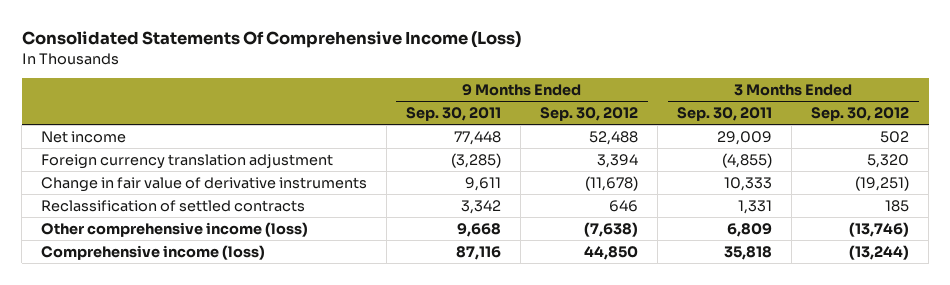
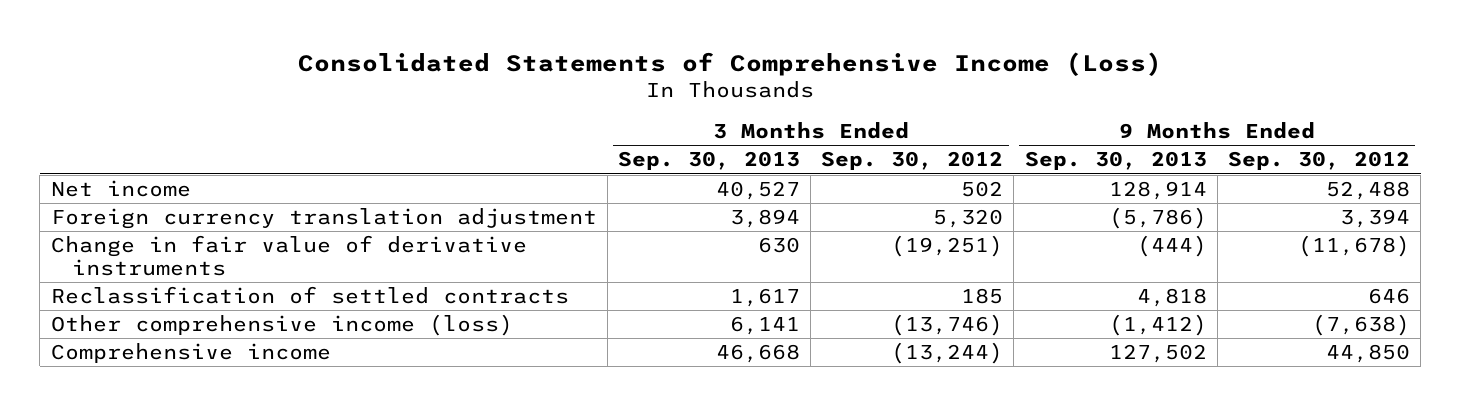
- Consolidated Statements Of Comprehensive Income (Loss)
+ Consolidated Statements of Comprehensive Income (Loss)
- | 9 Months Ended Sep. 30, 2011 | 9 Months Ended Sep. 30, 2012 | 3 Months Ended Sep. 30, 2011 | 3 Months Ended Sep. 30, 2012
+ | 3 Months Ended Sep. 30, 2013 | 3 Months Ended Sep. 30, 2012 | 9 Months Ended Sep. 30, 2013 | 9 Months Ended Sep. 30, 2012
- Comprehensive income (loss) | 87,116 | 44,850 | 35,818 | (13,244)
+ Comprehensive income | 46,668 | (13,244) | 127,502 | 44,850

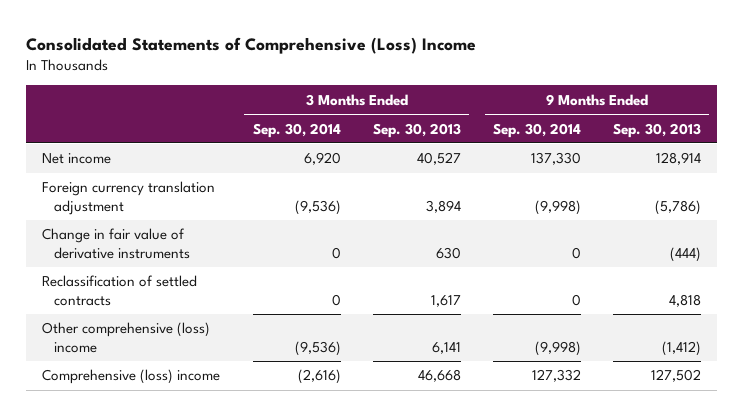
- Consolidated Statements of Comprehensive Income (Loss)
+ Consolidated Statements of Comprehensive (Loss) Income
- | 3 Months Ended Sep. 30, 2013 | 3 Months Ended Sep. 30, 2012 | 9 Months Ended Sep. 30, 2013 | 9 Months Ended Sep. 30, 2012
+ | 3 Months Ended Sep. 30, 2014 | 3 Months Ended Sep. 30, 2013 | 9 Months Ended Sep. 30, 2014 | 9 Months Ended Sep. 30, 2013
- Other comprehensive income (loss) | 6,141 | (13,746) | (1,412) | (7,638)
- Comprehensive income | 46,668 | (13,244) | 127,502 | 44,850
+ Other comprehensive (loss) income | (9,536) | 6,141 | (9,998) | (1,412)
+ Comprehensive (loss) income | (2,616) | 46,668 | 127,332 | 127,502

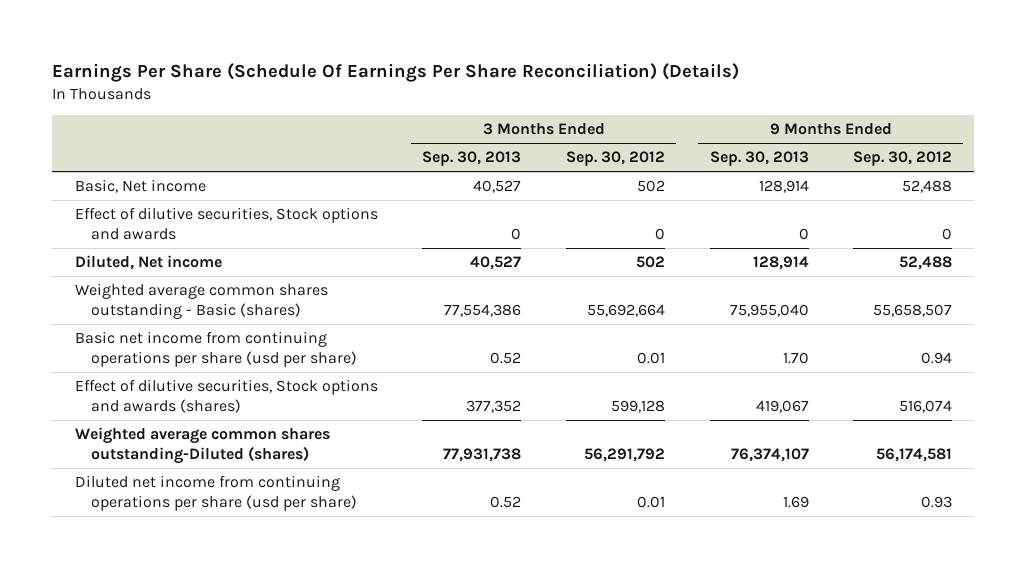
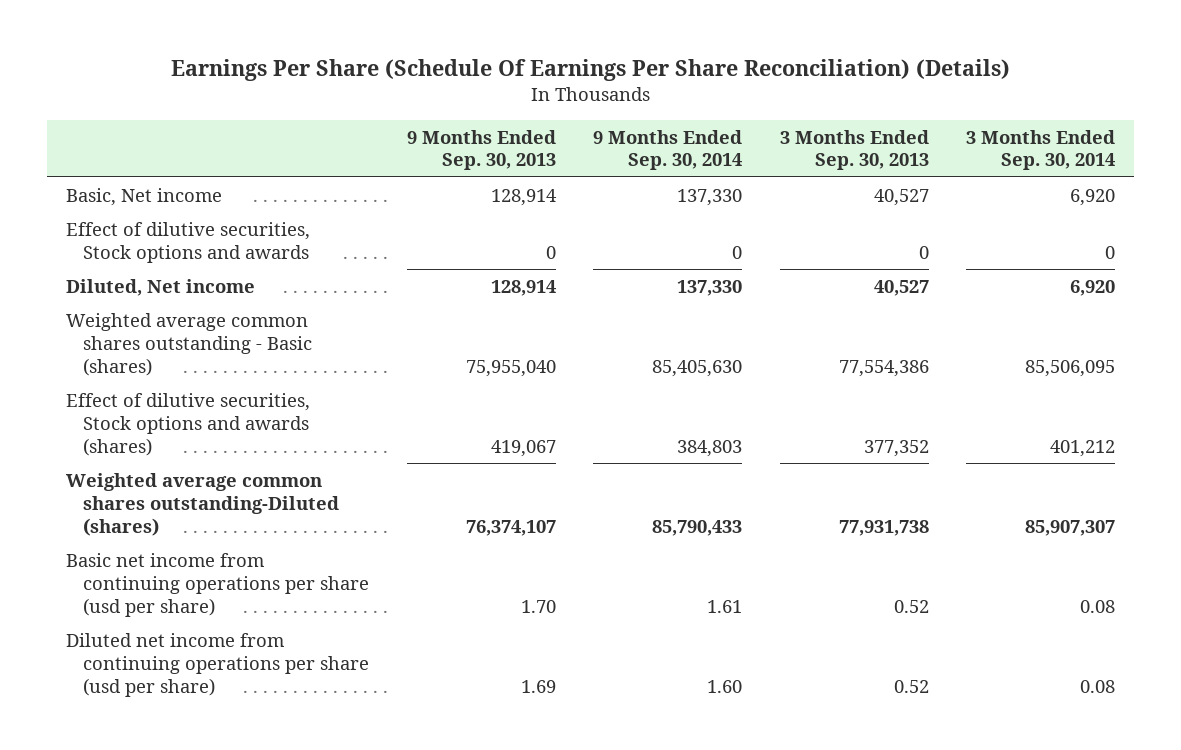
- | 3 Months Ended Sep. 30, 2013 | 3 Months Ended Sep. 30, 2012 | 9 Months Ended Sep. 30, 2013 | 9 Months Ended Sep. 30, 2012
+ | 9 Months Ended Sep. 30, 2013 | 9 Months Ended Sep. 30, 2014 | 3 Months Ended Sep. 30, 2013 | 3 Months Ended Sep. 30, 2014
moved down: Basic net income from continuing operations per share (usd per share) | 1.70 | 1.61 | 0.52 | 0.08

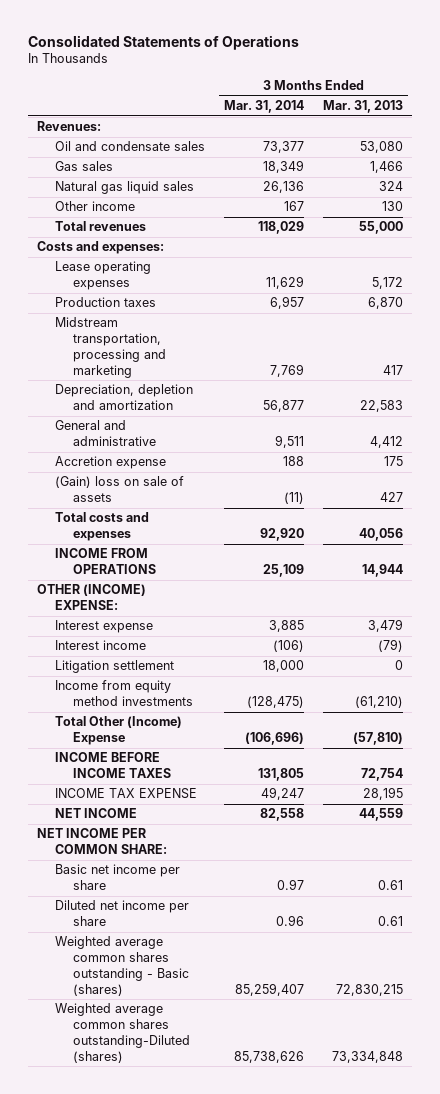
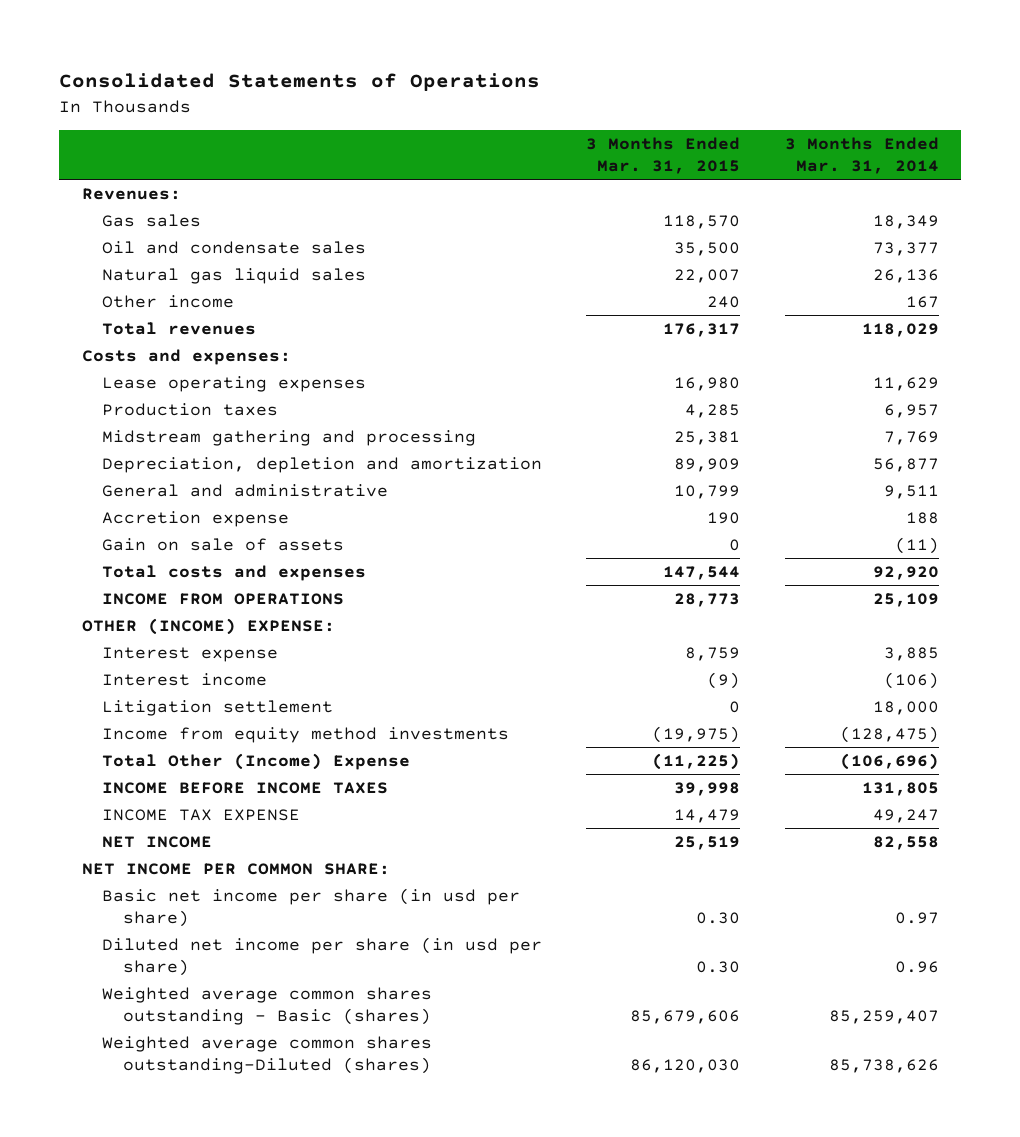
- | 3 Months Ended Mar. 31, 2014 | 3 Months Ended Mar. 31, 2013
+ | 3 Months Ended Mar. 31, 2015 | 3 Months Ended Mar. 31, 2014
moved down: Oil and condensate sales | 35,500 | 73,377
- Midstream transportation, processing and marketing | 7,769 | 417
+ Midstream gathering and processing | 25,381 | 7,769
- (Gain) loss on sale of assets | (11) | 427
+ Gain on sale of assets | 0 | (11)
- Basic net income per share | 0.97 | 0.61
- Diluted net income per share | 0.96 | 0.61
+ Basic net income per share (in usd per share) | 0.30 | 0.97
+ Diluted net income per share (in usd per share) | 0.30 | 0.96

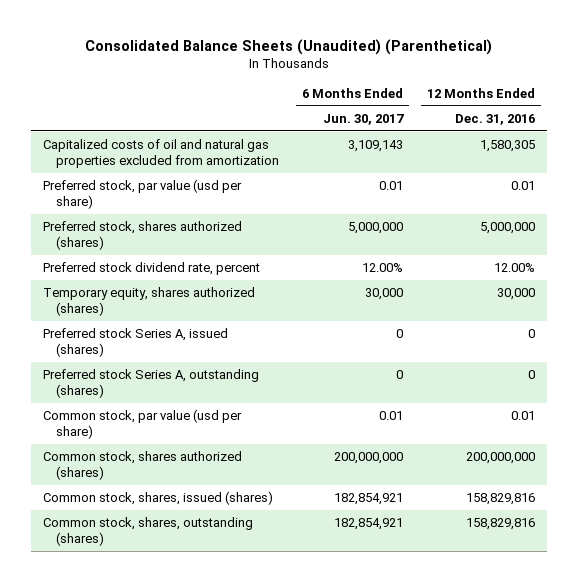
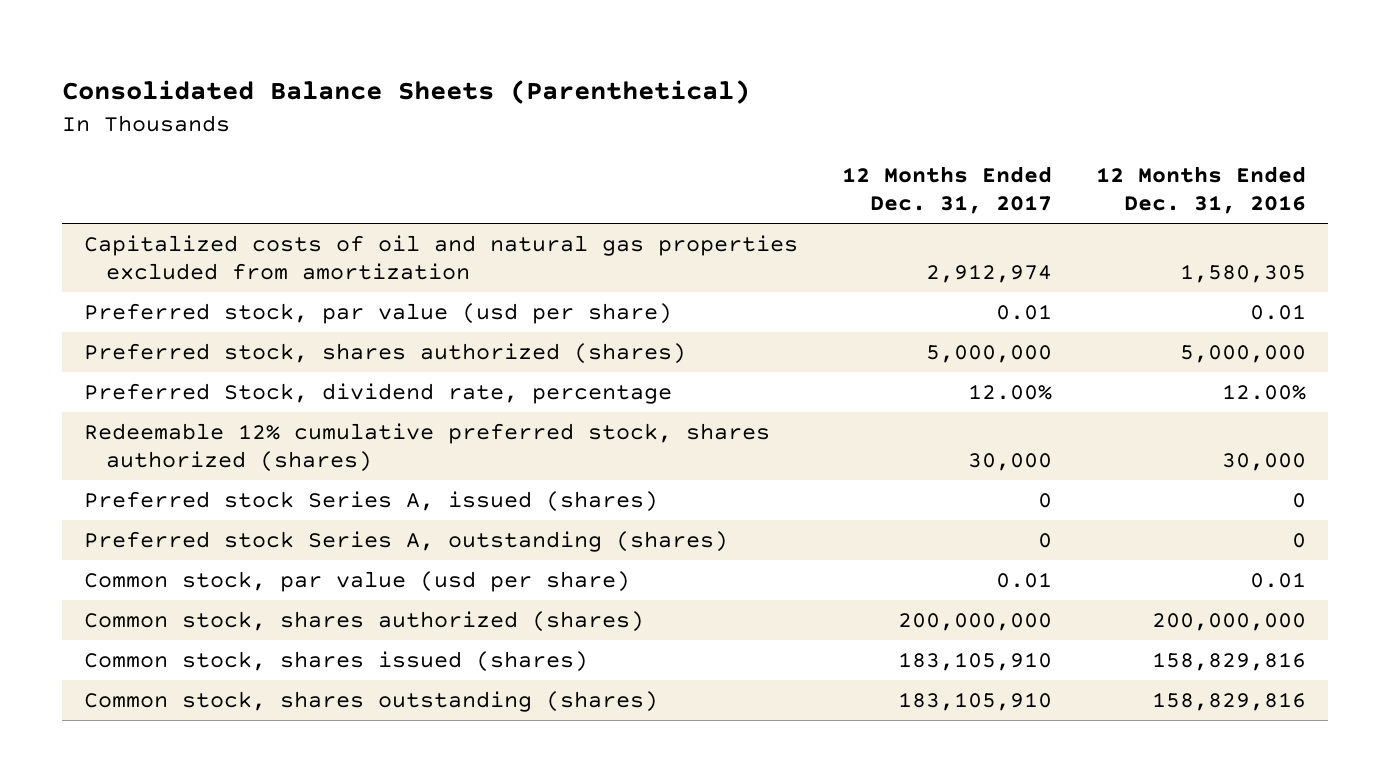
- Consolidated Balance Sheets (Unaudited) (Parenthetical)
+ Consolidated Balance Sheets (Parenthetical)
- | 6 Months Ended Jun. 30, 2017 | 12 Months Ended Dec. 31, 2016
+ | 12 Months Ended Dec. 31, 2017 | 12 Months Ended Dec. 31, 2016
- Preferred stock dividend rate, percent | 12.00% | 12.00%
- Temporary equity, shares authorized (shares) | 30,000 | 30,000
+ Preferred Stock, dividend rate, percentage | 12.00% | 12.00%
+ Redeemable 12% cumulative preferred stock, shares authorized (shares) | 30,000 | 30,000
- Common stock, shares, issued (shares) | 182,854,921 | 158,829,816
- Common stock, shares, outstanding (shares) | 182,854,921 | 158,829,816
+ Common stock, shares issued (shares) | 183,105,910 | 158,829,816
+ Common stock, shares outstanding (shares) | 183,105,910 | 158,829,816

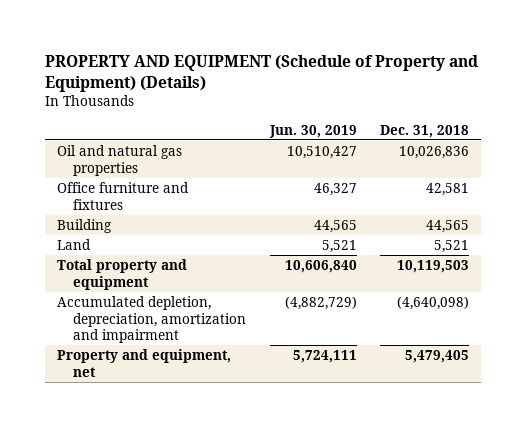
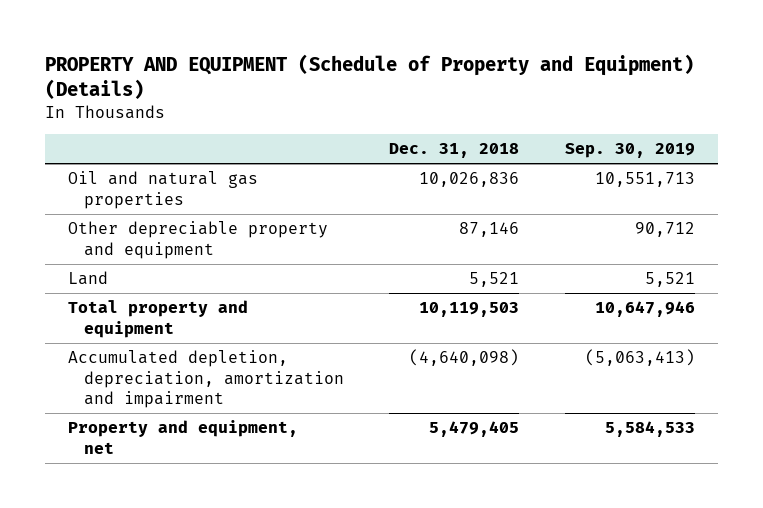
- | Jun. 30, 2019 | Dec. 31, 2018
+ | Dec. 31, 2018 | Sep. 30, 2019
- Office furniture and fixtures | 46,327 | 42,581
- Building | 44,565 | 44,565
+ Other depreciable property and equipment | 87,146 | 90,712

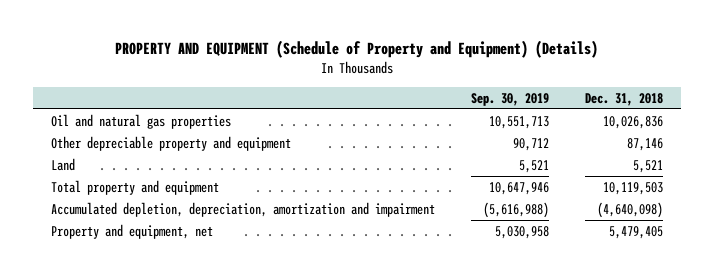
- | Dec. 31, 2018 | Sep. 30, 2019
+ | Sep. 30, 2019 | Dec. 31, 2018
- Accumulated depletion, depreciation, amortization and impairment | (4,640,098) | (5,063,413)
- Property and equipment, net | 5,479,405 | 5,584,533
+ Accumulated depletion, depreciation, amortization and impairment | (5,616,988) | (4,640,098)
+ Property and equipment, net | 5,030,958 | 5,479,405

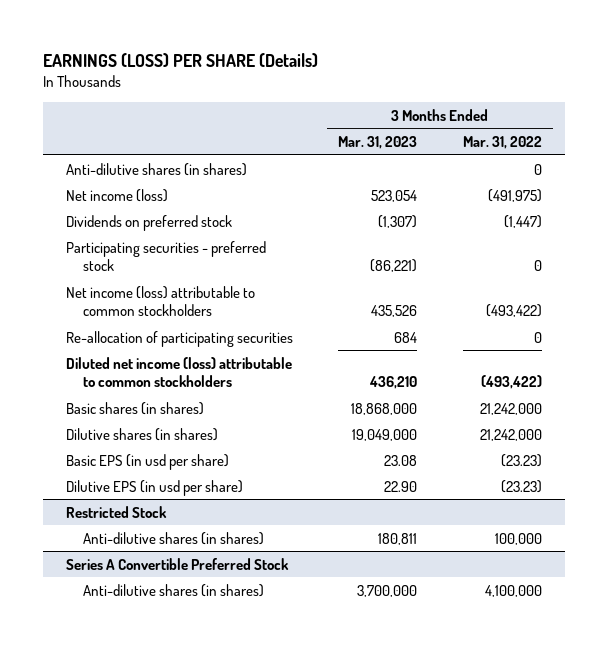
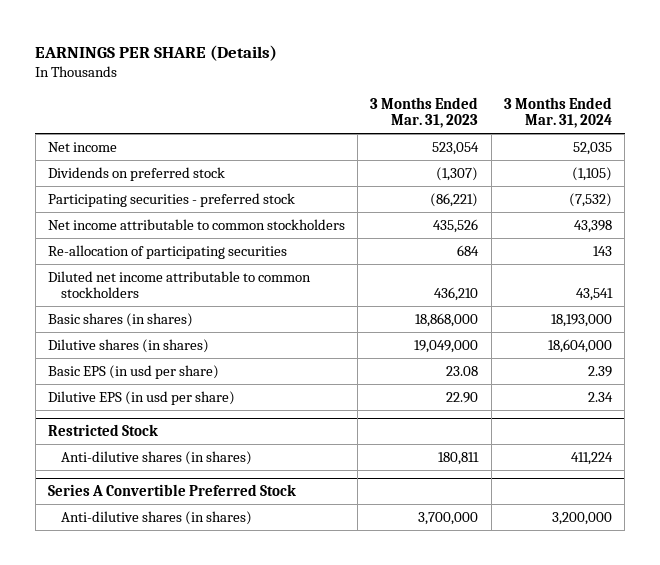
- EARNINGS (LOSS) PER SHARE (Details)
+ EARNINGS PER SHARE (Details)
- | 3 Months Ended Mar. 31, 2023 | 3 Months Ended Mar. 31, 2022
+ | 3 Months Ended Mar. 31, 2023 | 3 Months Ended Mar. 31, 2024
- Anti-dilutive shares (in shares) | | 0
- Net income (loss) | 523,054 | (491,975)
+ Net income | 523,054 | 52,035
- Net income (loss) attributable to common stockholders | 435,526 | (493,422)
+ Net income attributable to common stockholders | 435,526 | 43,398
- Diluted net income (loss) attributable to common stockholders | 436,210 | (493,422)
+ Diluted net income attributable to common stockholders | 436,210 | 43,541

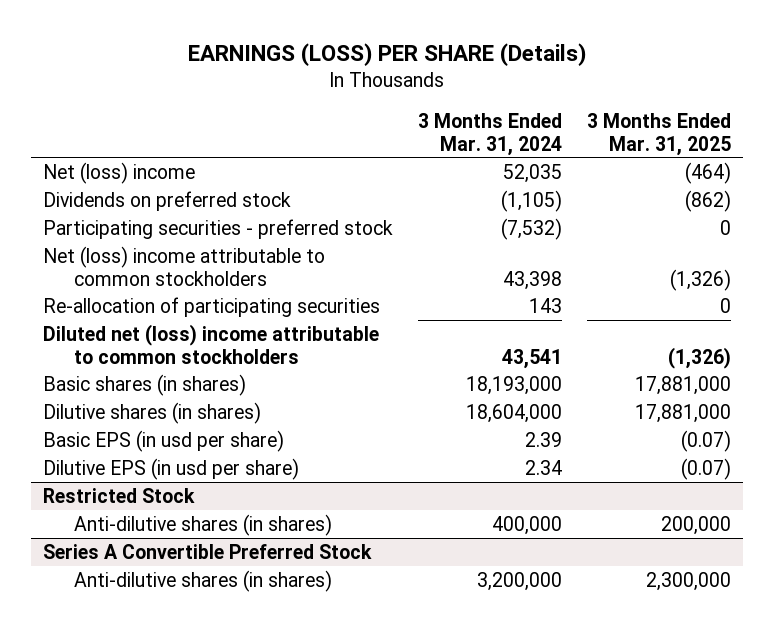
- EARNINGS PER SHARE (Details)
+ EARNINGS (LOSS) PER SHARE (Details)
- | 3 Months Ended Mar. 31, 2023 | 3 Months Ended Mar. 31, 2024
+ | 3 Months Ended Mar. 31, 2024 | 3 Months Ended Mar. 31, 2025
- Net income | 523,054 | 52,035
+ Net (loss) income | 52,035 | (464)
- Net income attributable to common stockholders | 435,526 | 43,398
+ Net (loss) income attributable to common stockholders | 43,398 | (1,326)
- Diluted net income attributable to common stockholders | 436,210 | 43,541
+ Diluted net (loss) income attributable to common stockholders | 43,541 | (1,326)
@ Restricted Stock
- Anti-dilutive shares (in shares) | 180,811 | 411,224
+ Anti-dilutive shares (in shares) | 400,000 | 200,000

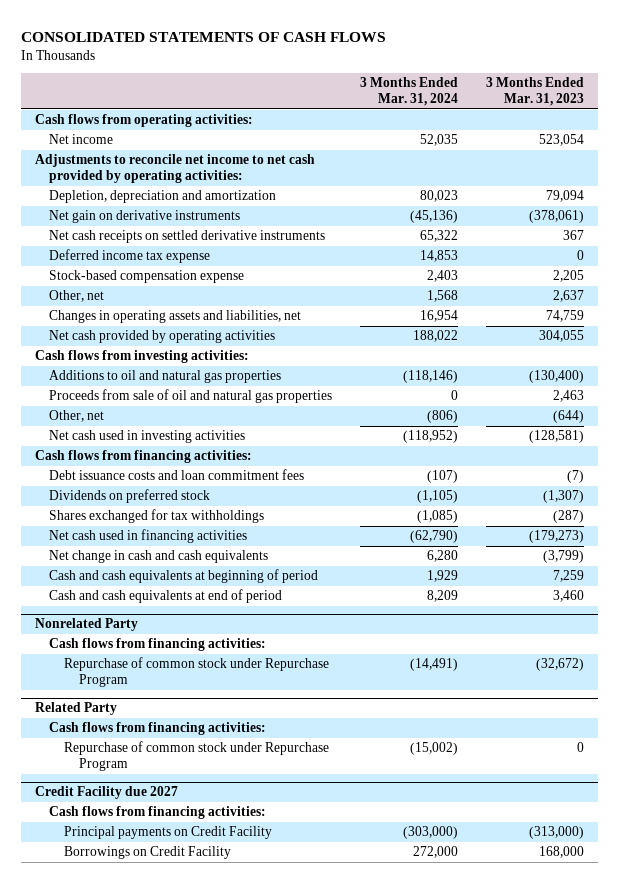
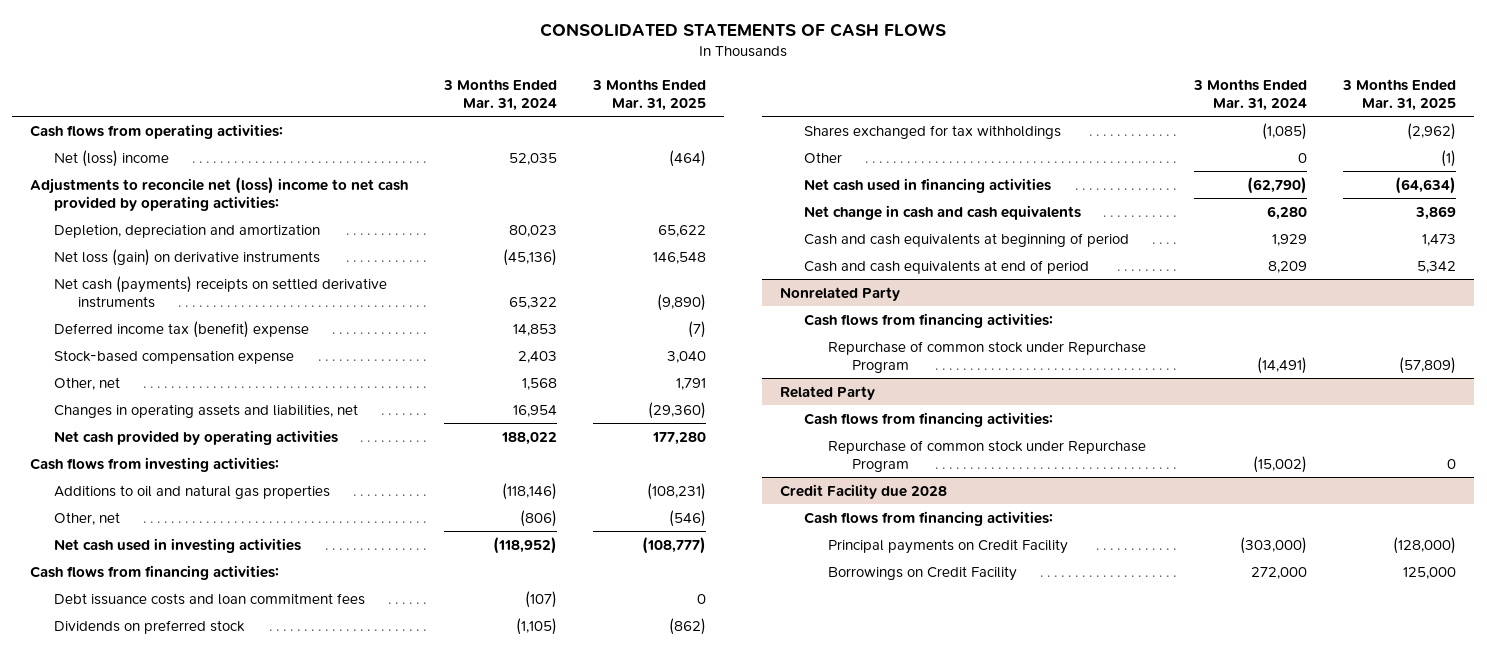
- | 3 Months Ended Mar. 31, 2024 | 3 Months Ended Mar. 31, 2023
+ | 3 Months Ended Mar. 31, 2024 | 3 Months Ended Mar. 31, 2025
- Net income | 52,035 | 523,054
- Adjustments to reconcile net income to net cash provided by operating activities:
+ Net (loss) income | 52,035 | (464)
+ Adjustments to reconcile net (loss) income to net cash provided by operating activities:
- Net gain on derivative instruments | (45,136) | (378,061)
- Net cash receipts on settled derivative instruments | 65,322 | 367
- Deferred income tax expense | 14,853 | 0
+ Net loss (gain) on derivative instruments | (45,136) | 146,548
+ Net cash (payments) receipts on settled derivative instruments | 65,322 | (9,890)
+ Deferred income tax (benefit) expense | 14,853 | (7)
- Proceeds from sale of oil and natural gas properties | 0 | 2,463
+ Other | 0 | (1)
- Credit Facility due 2027
+ Credit Facility due 2028

